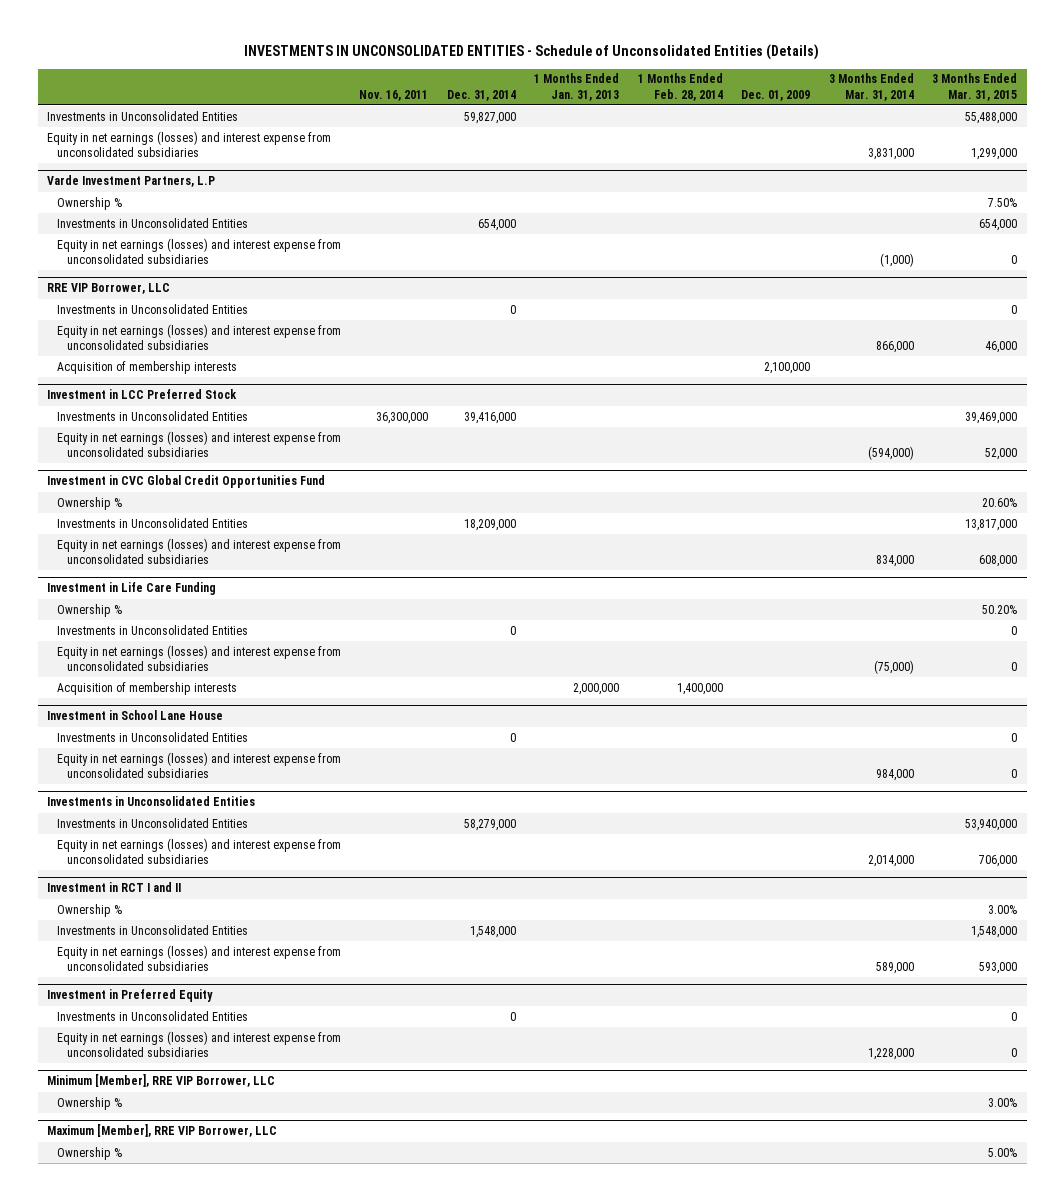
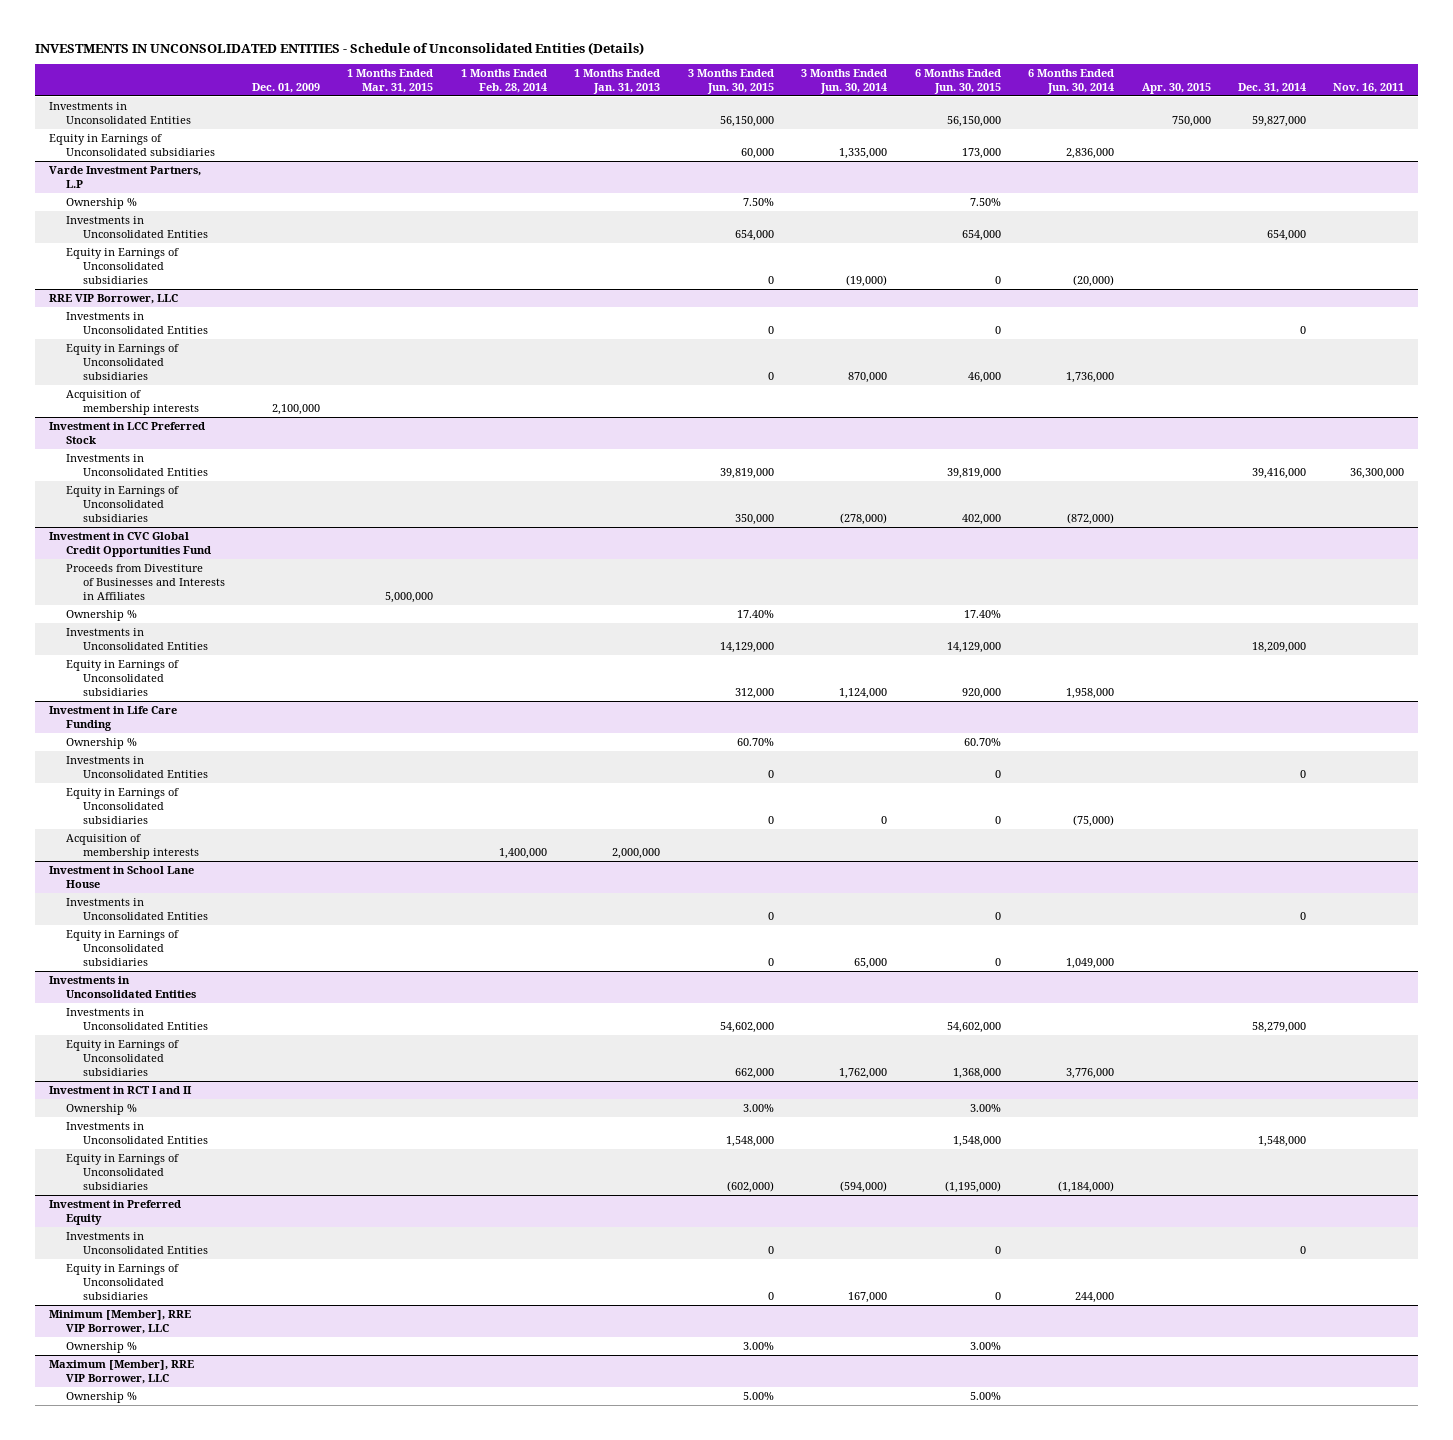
- | Nov. 16, 2011 | Dec. 31, 2014 | 1 Months Ended Jan. 31, 2013 | 1 Months Ended Feb. 28, 2014 | Dec. 01, 2009 | 3 Months Ended Mar. 31, 2014 | 3 Months Ended Mar. 31, 2015
+ | Dec. 01, 2009 | 1 Months Ended Mar. 31, 2015 | 1 Months Ended Feb. 28, 2014 | 1 Months Ended Jan. 31, 2013 | 3 Months Ended Jun. 30, 2015 | 3 Months Ended Jun. 30, 2014 | 6 Months Ended Jun. 30, 2015 | 6 Months Ended Jun. 30, 2014 | Apr. 30, 2015 | Dec. 31, 2014 | Nov. 16, 2011
- Equity in net earnings (losses) and interest expense from unconsolidated subsidiaries | | | | | | 3,831,000 | 1,299,000
+ Equity in Earnings of Unconsolidated subsidiaries | | | | | 60,000 | 1,335,000 | 173,000 | 2,836,000 | | |
@ Varde Investment Partners, L.P
- Equity in net earnings (losses) and interest expense from unconsolidated subsidiaries | | | | | | (1,000) | 0
+ Equity in Earnings of Unconsolidated subsidiaries | | | | | 0 | (19,000) | 0 | (20,000) | | |
@ RRE VIP Borrower, LLC
- Equity in net earnings (losses) and interest expense from unconsolidated subsidiaries | | | | | | 866,000 | 46,000
+ Equity in Earnings of Unconsolidated subsidiaries | | | | | 0 | 870,000 | 46,000 | 1,736,000 | | |
@ Investment in LCC Preferred Stock
- Equity in net earnings (losses) and interest expense from unconsolidated subsidiaries | | | | | | (594,000) | 52,000
+ Equity in Earnings of Unconsolidated subsidiaries | | | | | 350,000 | (278,000) | 402,000 | (872,000) | | |
@ Investment in CVC Global Credit Opportunities Fund
+ Proceeds from Divestiture of Businesses and Interests in Affiliates | | 5,000,000 | | | | | | | | |
- Equity in net earnings (losses) and interest expense from unconsolidated subsidiaries | | | | | | 834,000 | 608,000
+ Equity in Earnings of Unconsolidated subsidiaries | | | | | 312,000 | 1,124,000 | 920,000 | 1,958,000 | | |
@ Investment in Life Care Funding
- Equity in net earnings (losses) and interest expense from unconsolidated subsidiaries | | | | | | (75,000) | 0
+ Equity in Earnings of Unconsolidated subsidiaries | | | | | 0 | 0 | 0 | (75,000) | | |
@ Investment in School Lane House
- Equity in net earnings (losses) and interest expense from unconsolidated subsidiaries | | | | | | 984,000 | 0
+ Equity in Earnings of Unconsolidated subsidiaries | | | | | 0 | 65,000 | 0 | 1,049,000 | | |
@ Investments in Unconsolidated Entities
- Equity in net earnings (losses) and interest expense from unconsolidated subsidiaries | | | | | | 2,014,000 | 706,000
+ Equity in Earnings of Unconsolidated subsidiaries | | | | | 662,000 | 1,762,000 | 1,368,000 | 3,776,000 | | |
@ Investment in RCT I and II
- Equity in net earnings (losses) and interest expense from unconsolidated subsidiaries | | | | | | 589,000 | 593,000
+ Equity in Earnings of Unconsolidated subsidiaries | | | | | (602,000) | (594,000) | (1,195,000) | (1,184,000) | | |
@ Investment in Preferred Equity
- Equity in net earnings (losses) and interest expense from unconsolidated subsidiaries | | | | | | 1,228,000 | 0
+ Equity in Earnings of Unconsolidated subsidiaries | | | | | 0 | 167,000 | 0 | 244,000 | | |

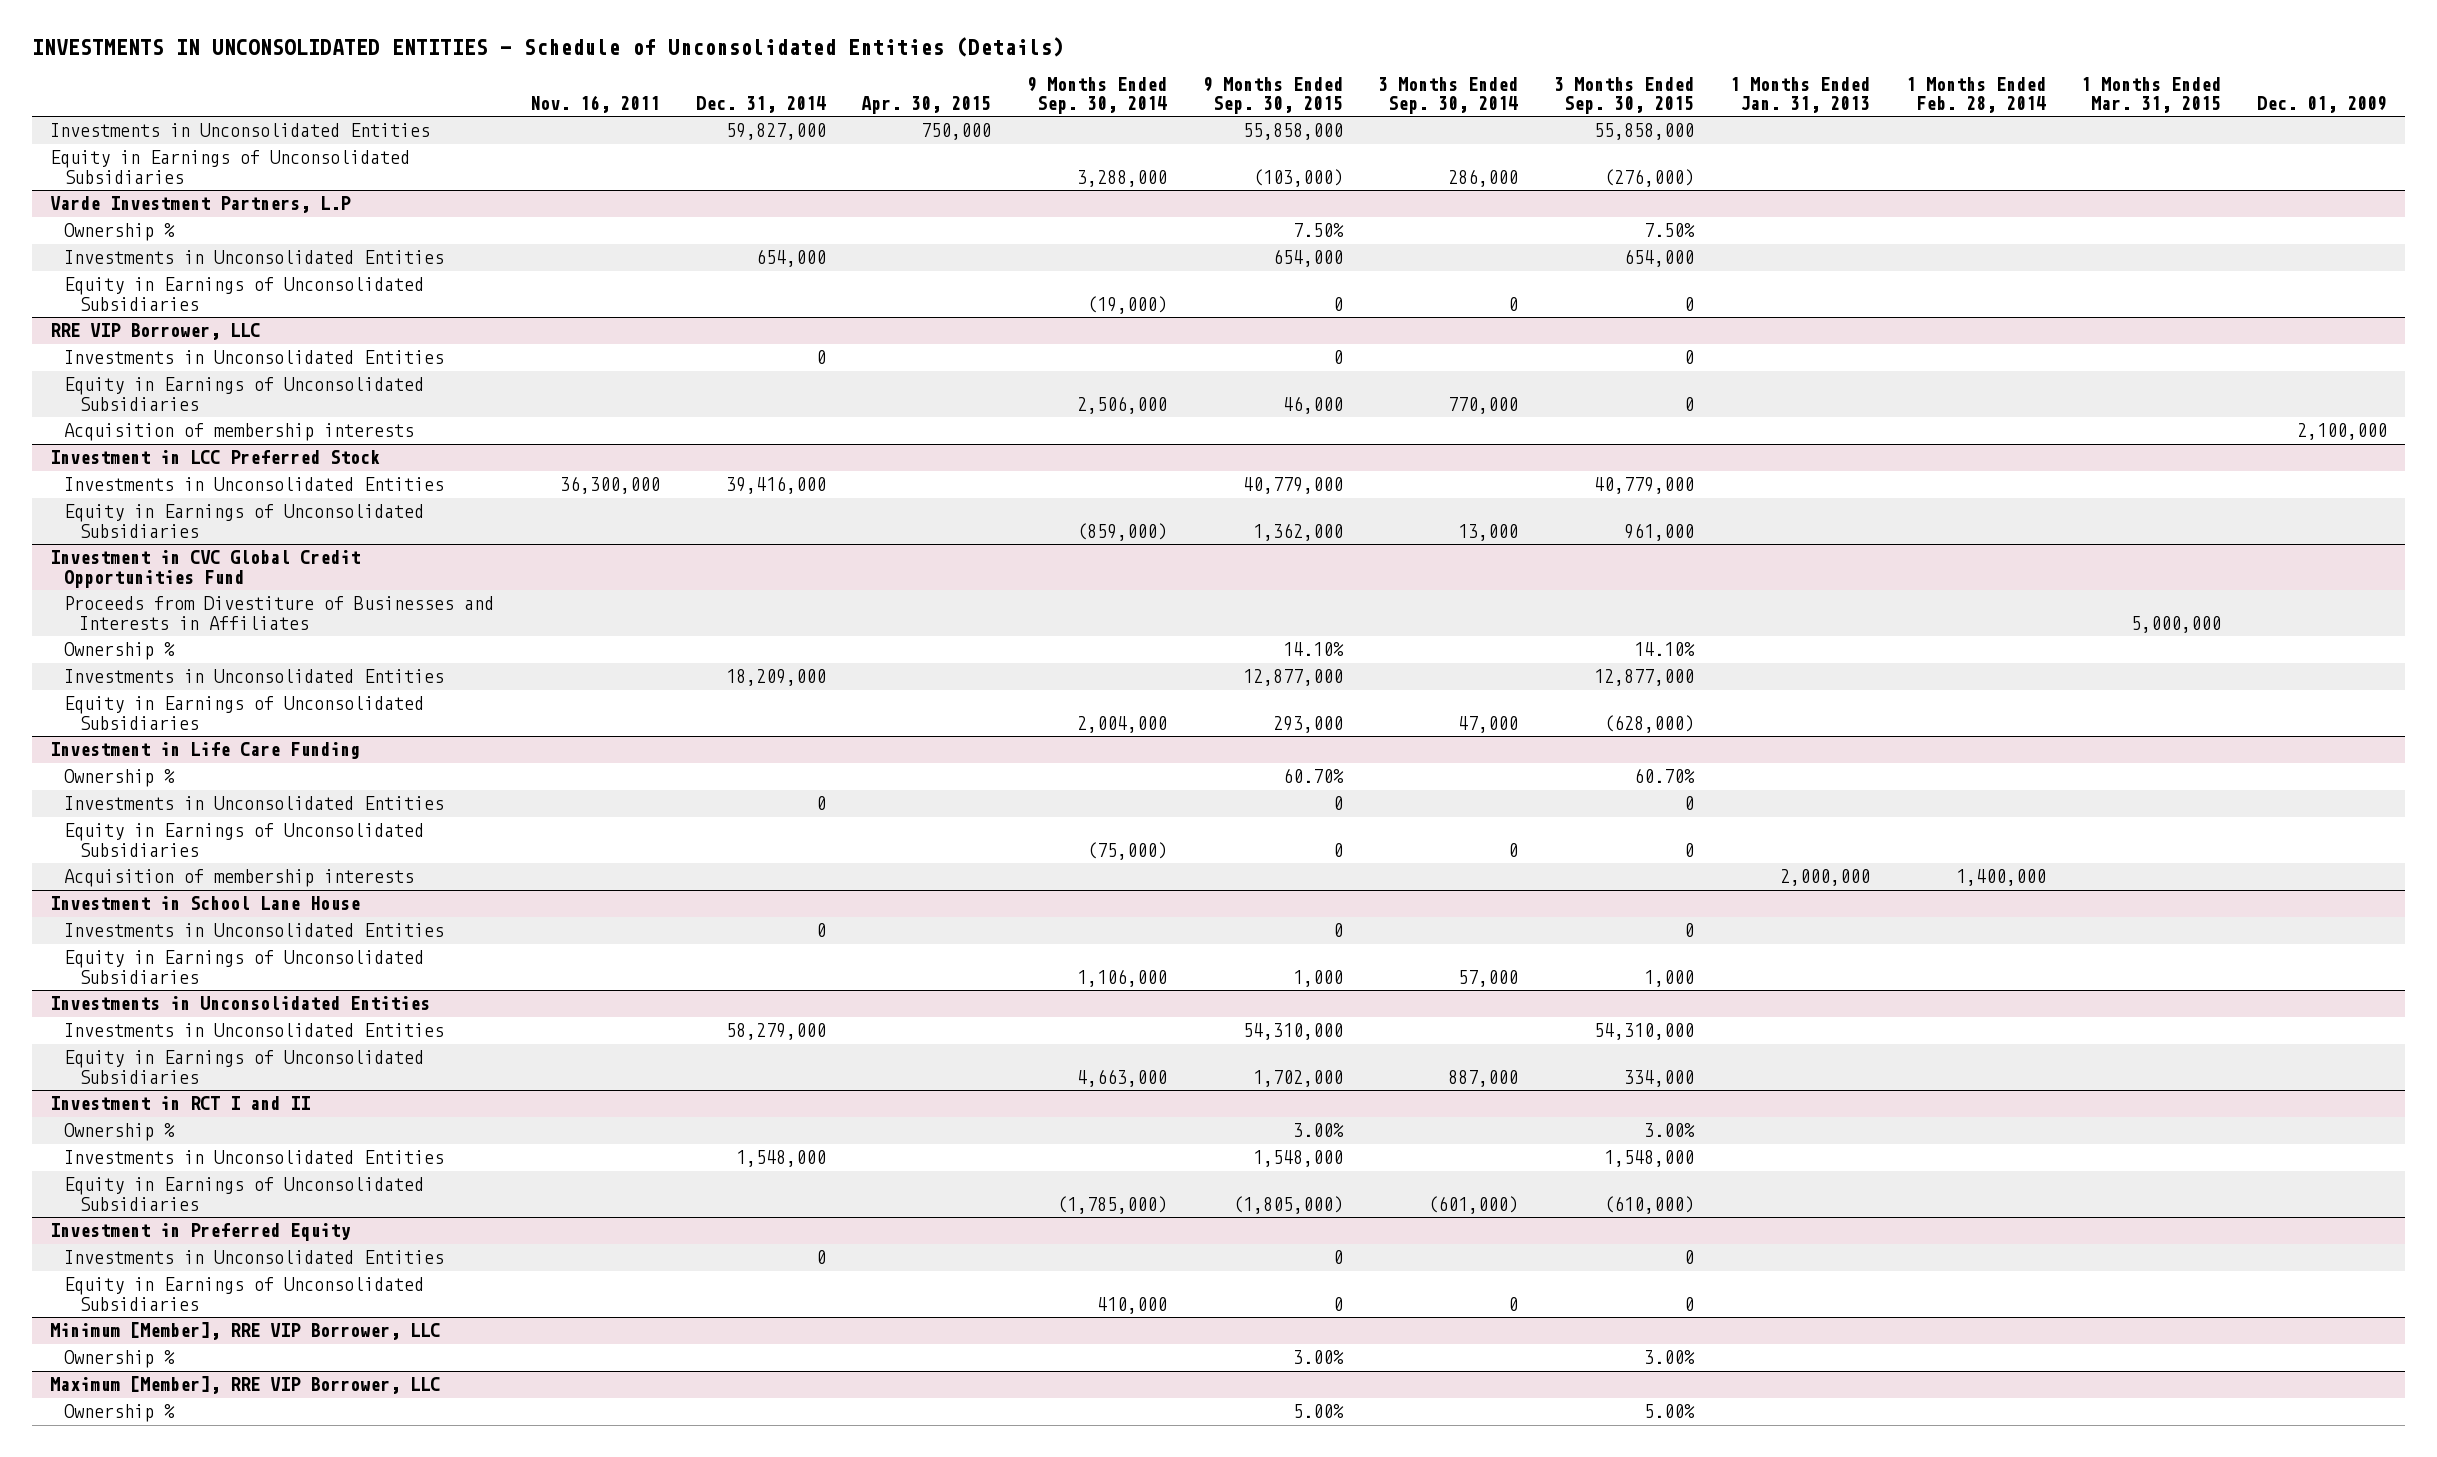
- | Dec. 01, 2009 | 1 Months Ended Mar. 31, 2015 | 1 Months Ended Feb. 28, 2014 | 1 Months Ended Jan. 31, 2013 | 3 Months Ended Jun. 30, 2015 | 3 Months Ended Jun. 30, 2014 | 6 Months Ended Jun. 30, 2015 | 6 Months Ended Jun. 30, 2014 | Apr. 30, 2015 | Dec. 31, 2014 | Nov. 16, 2011
+ | Nov. 16, 2011 | Dec. 31, 2014 | Apr. 30, 2015 | 9 Months Ended Sep. 30, 2014 | 9 Months Ended Sep. 30, 2015 | 3 Months Ended Sep. 30, 2014 | 3 Months Ended Sep. 30, 2015 | 1 Months Ended Jan. 31, 2013 | 1 Months Ended Feb. 28, 2014 | 1 Months Ended Mar. 31, 2015 | Dec. 01, 2009
- Equity in Earnings of Unconsolidated subsidiaries | | | | | 60,000 | 1,335,000 | 173,000 | 2,836,000 | | |
+ Equity in Earnings of Unconsolidated Subsidiaries | | | | 3,288,000 | (103,000) | 286,000 | (276,000) | | | |
@ Varde Investment Partners, L.P
- Equity in Earnings of Unconsolidated subsidiaries | | | | | 0 | (19,000) | 0 | (20,000) | | |
+ Equity in Earnings of Unconsolidated Subsidiaries | | | | (19,000) | 0 | 0 | 0 | | | |
@ RRE VIP Borrower, LLC
- Equity in Earnings of Unconsolidated subsidiaries | | | | | 0 | 870,000 | 46,000 | 1,736,000 | | |
+ Equity in Earnings of Unconsolidated Subsidiaries | | | | 2,506,000 | 46,000 | 770,000 | 0 | | | |
@ Investment in LCC Preferred Stock
- Equity in Earnings of Unconsolidated subsidiaries | | | | | 350,000 | (278,000) | 402,000 | (872,000) | | |
+ Equity in Earnings of Unconsolidated Subsidiaries | | | | (859,000) | 1,362,000 | 13,000 | 961,000 | | | |
@ Investment in CVC Global Credit Opportunities Fund
- Equity in Earnings of Unconsolidated subsidiaries | | | | | 312,000 | 1,124,000 | 920,000 | 1,958,000 | | |
+ Equity in Earnings of Unconsolidated Subsidiaries | | | | 2,004,000 | 293,000 | 47,000 | (628,000) | | | |
@ Investment in Life Care Funding
- Equity in Earnings of Unconsolidated subsidiaries | | | | | 0 | 0 | 0 | (75,000) | | |
+ Equity in Earnings of Unconsolidated Subsidiaries | | | | (75,000) | 0 | 0 | 0 | | | |
@ Investment in School Lane House
- Equity in Earnings of Unconsolidated subsidiaries | | | | | 0 | 65,000 | 0 | 1,049,000 | | |
+ Equity in Earnings of Unconsolidated Subsidiaries | | | | 1,106,000 | 1,000 | 57,000 | 1,000 | | | |
@ Investments in Unconsolidated Entities
- Equity in Earnings of Unconsolidated subsidiaries | | | | | 662,000 | 1,762,000 | 1,368,000 | 3,776,000 | | |
+ Equity in Earnings of Unconsolidated Subsidiaries | | | | 4,663,000 | 1,702,000 | 887,000 | 334,000 | | | |
@ Investment in RCT I and II
- Equity in Earnings of Unconsolidated subsidiaries | | | | | (602,000) | (594,000) | (1,195,000) | (1,184,000) | | |
+ Equity in Earnings of Unconsolidated Subsidiaries | | | | (1,785,000) | (1,805,000) | (601,000) | (610,000) | | | |
@ Investment in Preferred Equity
- Equity in Earnings of Unconsolidated subsidiaries | | | | | 0 | 167,000 | 0 | 244,000 | | |
+ Equity in Earnings of Unconsolidated Subsidiaries | | | | 410,000 | 0 | 0 | 0 | | | |

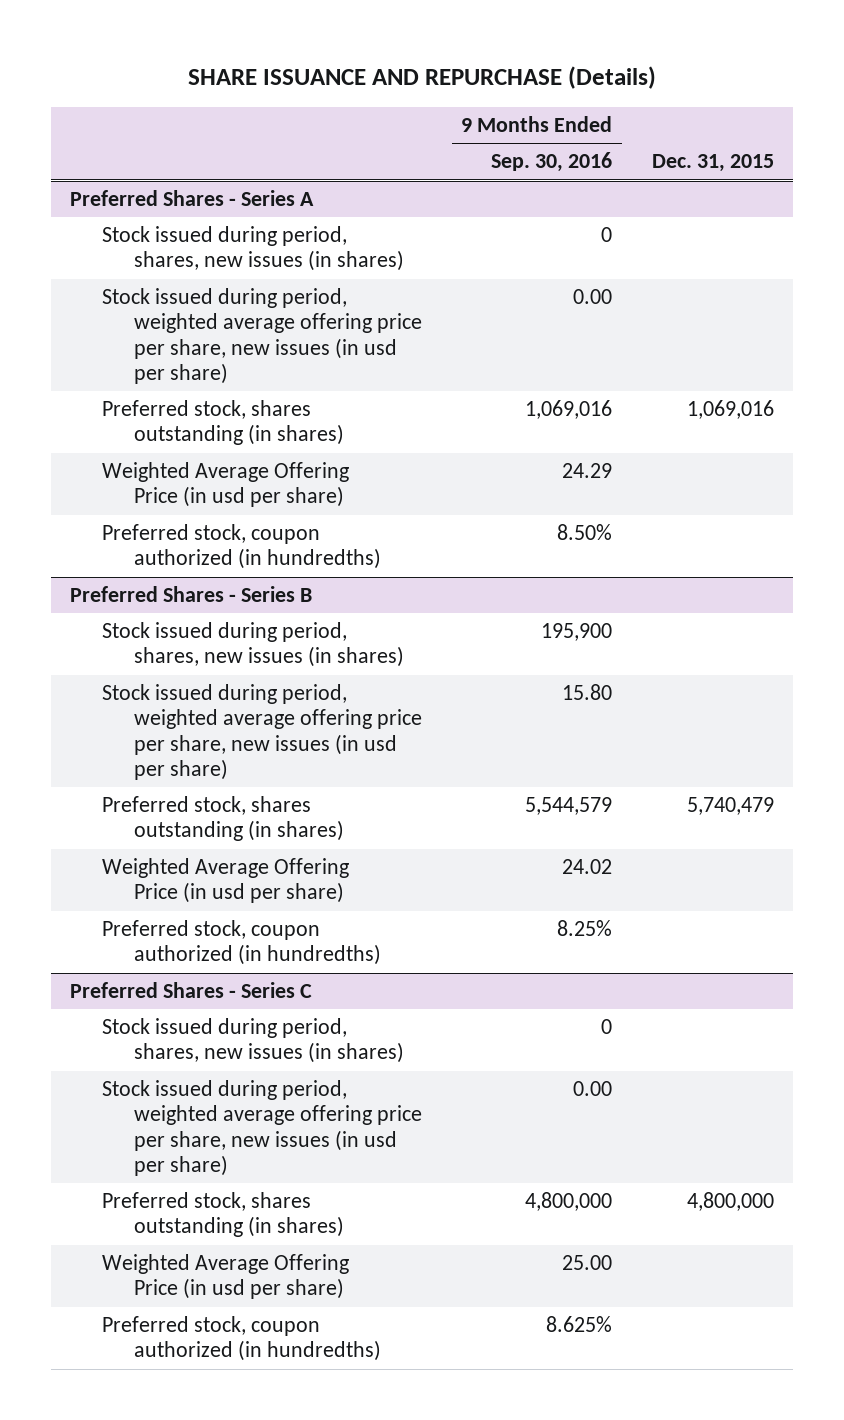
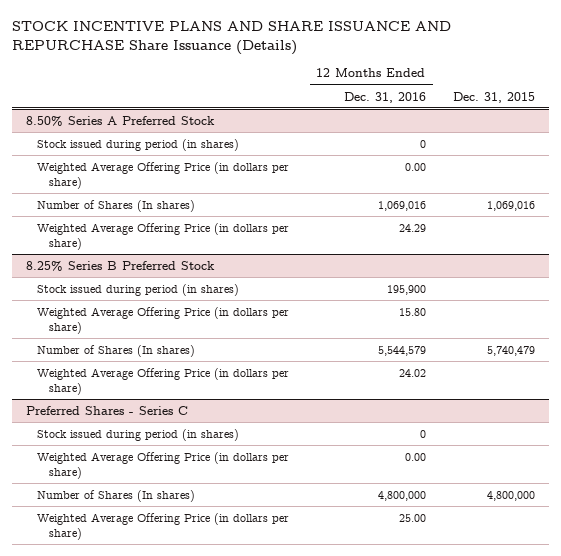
- SHARE ISSUANCE AND REPURCHASE (Details)
+ STOCK INCENTIVE PLANS AND SHARE ISSUANCE AND REPURCHASE Share Issuance (Details)
- | 9 Months Ended Sep. 30, 2016 | Dec. 31, 2015
+ | 12 Months Ended Dec. 31, 2016 | Dec. 31, 2015
- Preferred Shares - Series A
- Stock issued during period, shares, new issues (in shares) | 0 |
- Stock issued during period, weighted average offering price per share, new issues (in usd per share) | 0.00 |
- Preferred stock, shares outstanding (in shares) | 1,069,016 | 1,069,016
- Weighted Average Offering Price (in usd per share) | 24.29 |
- Preferred stock, coupon authorized (in hundredths) | 8.50% |
- Preferred Shares - Series B
- Stock issued during period, shares, new issues (in shares) | 195,900 |
- Stock issued during period, weighted average offering price per share, new issues (in usd per share) | 15.80 |
- Preferred stock, shares outstanding (in shares) | 5,544,579 | 5,740,479
- Weighted Average Offering Price (in usd per share) | 24.02 |
- Preferred stock, coupon authorized (in hundredths) | 8.25% |
+ 8.50% Series A Preferred Stock
+ Stock issued during period (in shares) | 0 |
+ Weighted Average Offering Price (in dollars per share) | 0.00 |
+ Number of Shares (In shares) | 1,069,016 | 1,069,016
+ Weighted Average Offering Price (in dollars per share) | 24.29 |
+ 8.25% Series B Preferred Stock
+ Stock issued during period (in shares) | 195,900 |
+ Weighted Average Offering Price (in dollars per share) | 15.80 |
+ Number of Shares (In shares) | 5,544,579 | 5,740,479
+ Weighted Average Offering Price (in dollars per share) | 24.02 |
@ Preferred Shares - Series C
- Stock issued during period, shares, new issues (in shares) | 0 |
- Stock issued during period, weighted average offering price per share, new issues (in usd per share) | 0.00 |
- Preferred stock, shares outstanding (in shares) | 4,800,000 | 4,800,000
- Weighted Average Offering Price (in usd per share) | 25.00 |
- Preferred stock, coupon authorized (in hundredths) | 8.625% |
+ Stock issued during period (in shares) | 0 |
+ Weighted Average Offering Price (in dollars per share) | 0.00 |
+ Number of Shares (In shares) | 4,800,000 | 4,800,000
+ Weighted Average Offering Price (in dollars per share) | 25.00 |

